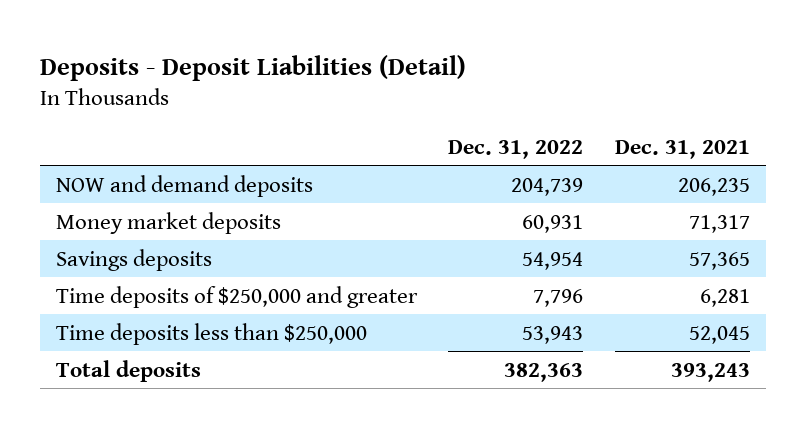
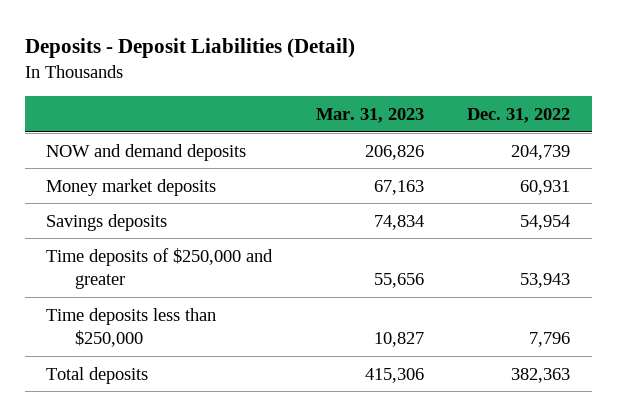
- | Dec. 31, 2022 | Dec. 31, 2021
+ | Mar. 31, 2023 | Dec. 31, 2022
- Time deposits of $250,000 and greater | 7,796 | 6,281
- Time deposits less than $250,000 | 53,943 | 52,045
+ Time deposits of $250,000 and greater | 55,656 | 53,943
+ Time deposits less than $250,000 | 10,827 | 7,796

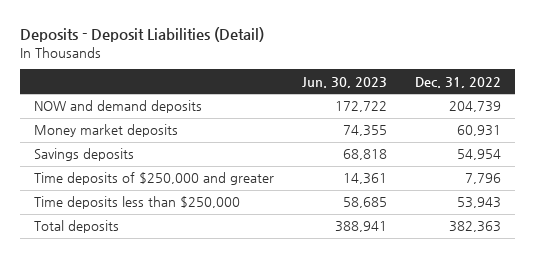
- | Mar. 31, 2023 | Dec. 31, 2022
+ | Jun. 30, 2023 | Dec. 31, 2022
- Time deposits of $250,000 and greater | 55,656 | 53,943
- Time deposits less than $250,000 | 10,827 | 7,796
+ Time deposits of $250,000 and greater | 14,361 | 7,796
+ Time deposits less than $250,000 | 58,685 | 53,943

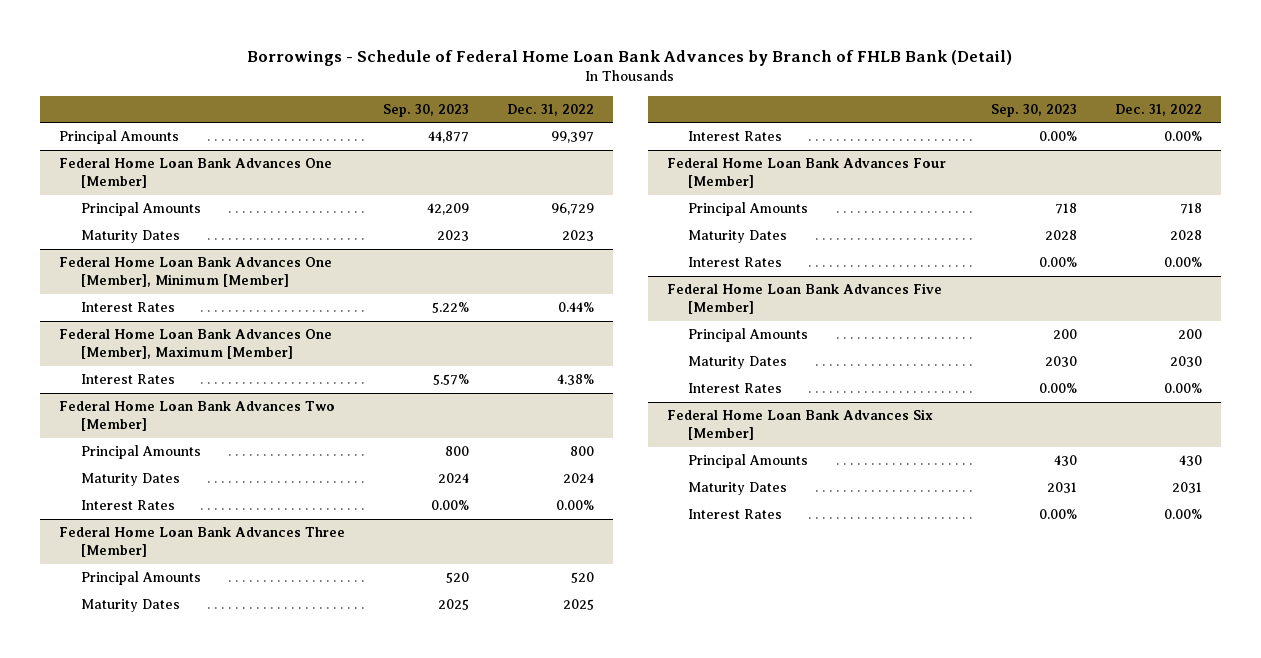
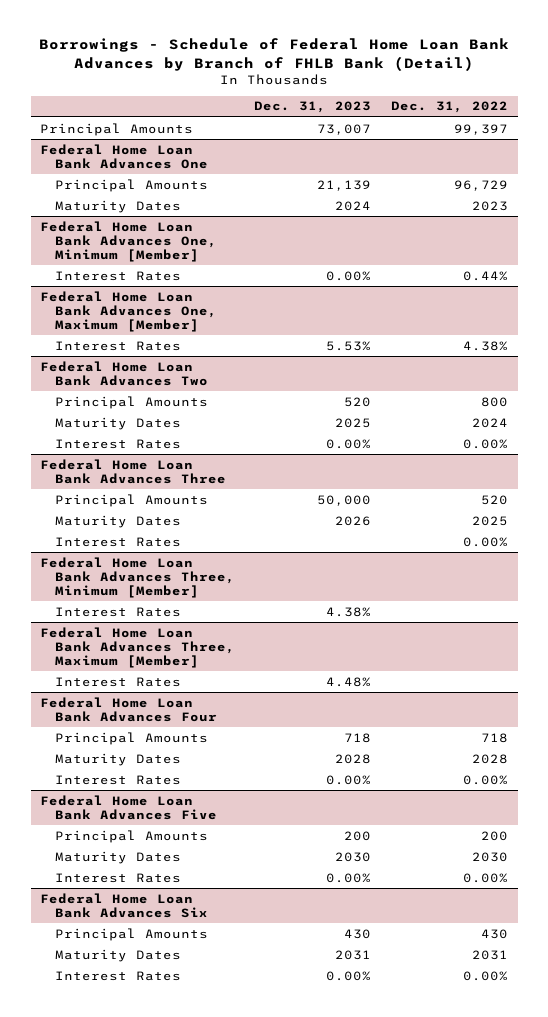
- | Sep. 30, 2023 | Dec. 31, 2022
+ | Dec. 31, 2023 | Dec. 31, 2022
- Federal Home Loan Bank Advances One [Member]
+ Federal Home Loan Bank Advances One
- Federal Home Loan Bank Advances One [Member], Minimum [Member]
+ Federal Home Loan Bank Advances One, Minimum [Member]
- Federal Home Loan Bank Advances One [Member], Maximum [Member]
+ Federal Home Loan Bank Advances One, Maximum [Member]
- Federal Home Loan Bank Advances Two [Member]
+ Federal Home Loan Bank Advances Two
- Federal Home Loan Bank Advances Three [Member]
+ Federal Home Loan Bank Advances Three
- Federal Home Loan Bank Advances Four [Member]
+ Federal Home Loan Bank Advances Three, Minimum [Member]
+ Interest Rates | 4.38% |
+ Federal Home Loan Bank Advances Three, Maximum [Member]
+ Interest Rates | 4.48% |
+ Federal Home Loan Bank Advances Four
- Federal Home Loan Bank Advances Five [Member]
+ Federal Home Loan Bank Advances Five
- Federal Home Loan Bank Advances Six [Member]
+ Federal Home Loan Bank Advances Six

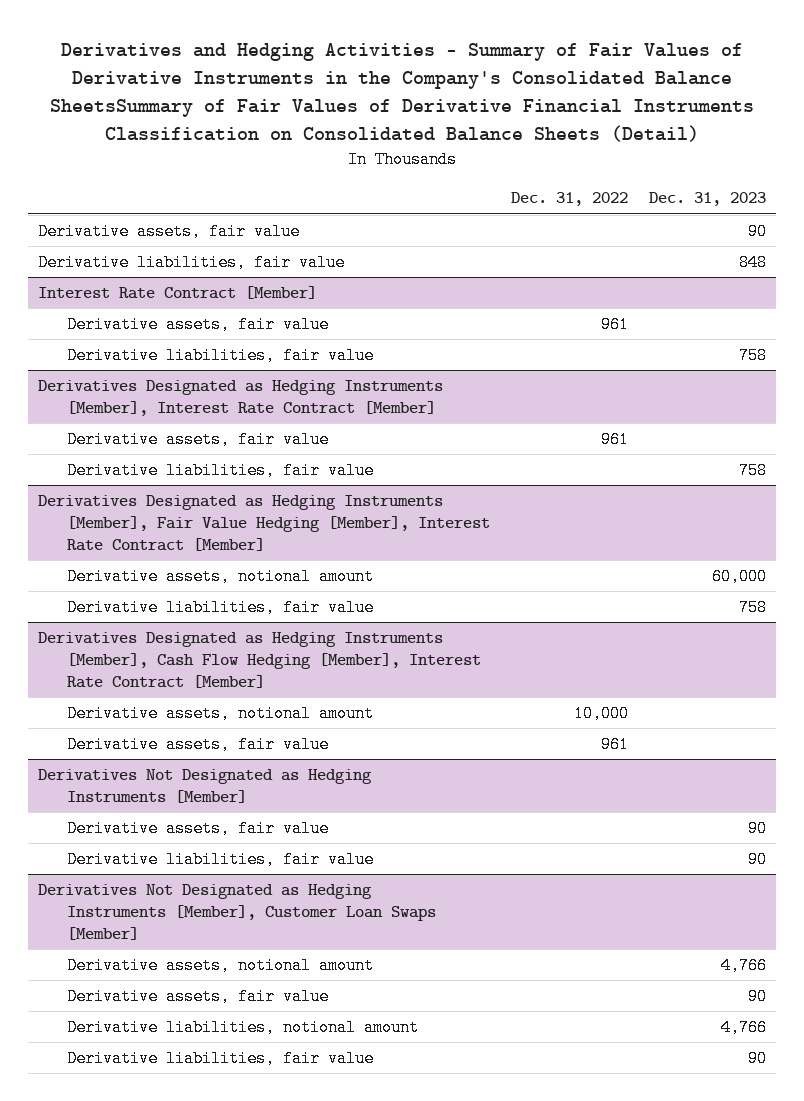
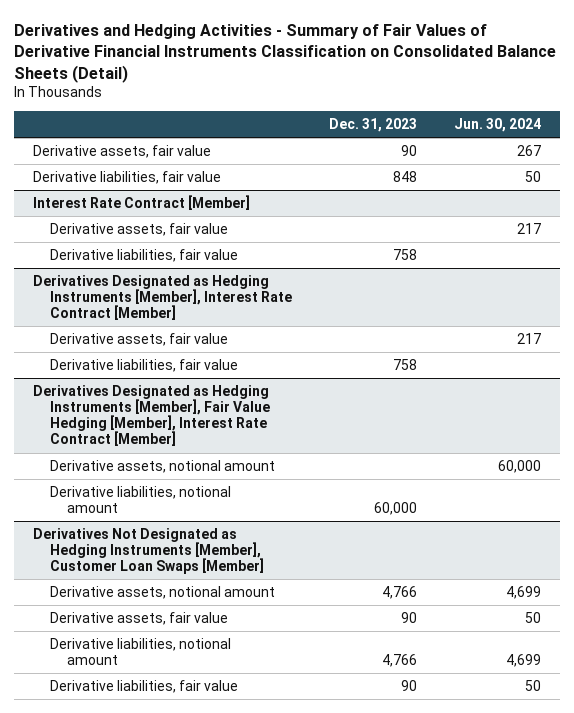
- Derivatives and Hedging Activities - Summary of Fair Values of Derivative Instruments in the Company's Consolidated Balance SheetsSummary of Fair Values of Derivative Financial Instruments Classification on Consolidated Balance Sheets (Detail)
+ Derivatives and Hedging Activities - Summary of Fair Values of Derivative Financial Instruments Classification on Consolidated Balance Sheets (Detail)
- | Dec. 31, 2022 | Dec. 31, 2023
+ | Dec. 31, 2023 | Jun. 30, 2024
@ Derivatives Designated as Hedging Instruments [Member], Fair Value Hedging [Member], Interest Rate Contract [Member]
- Derivative assets, notional amount | | 60,000
- Derivative liabilities, fair value | | 758
- Derivatives Designated as Hedging Instruments [Member], Cash Flow Hedging [Member], Interest Rate Contract [Member]
- Derivative assets, fair value | 961 |
- Derivatives Not Designated as Hedging Instruments [Member]
- Derivative assets, fair value | | 90
- Derivative liabilities, fair value | | 90
@ Derivatives Designated as Hedging Instruments [Member], Fair Value Hedging [Member], Interest Rate Contract [Member]
+ Derivative liabilities, notional amount | 60,000 |

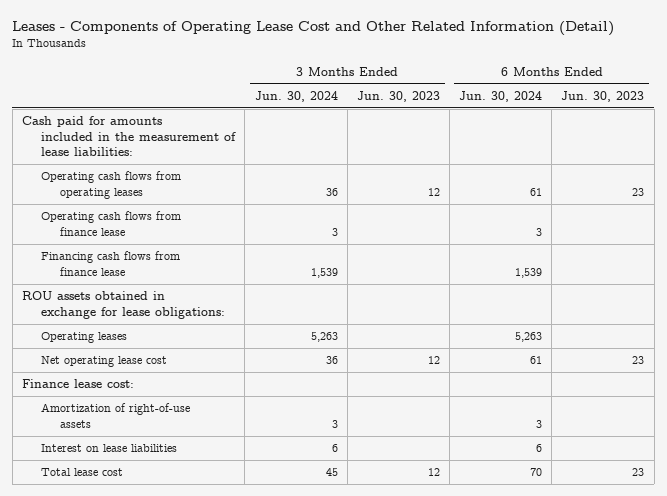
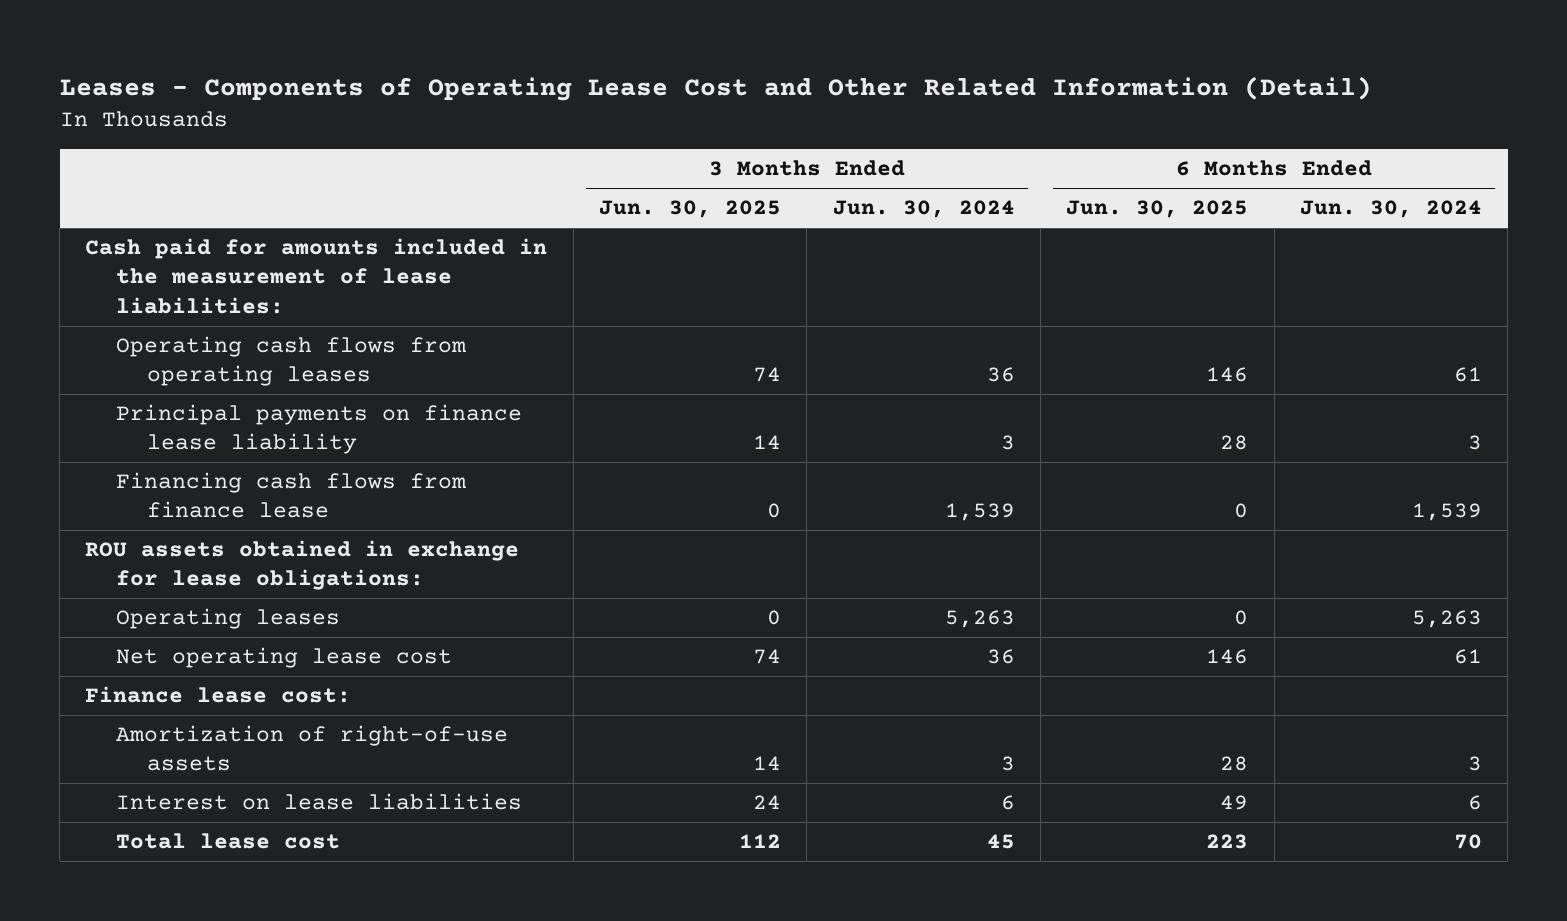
- | 3 Months Ended Jun. 30, 2024 | 3 Months Ended Jun. 30, 2023 | 6 Months Ended Jun. 30, 2024 | 6 Months Ended Jun. 30, 2023
+ | 3 Months Ended Jun. 30, 2025 | 3 Months Ended Jun. 30, 2024 | 6 Months Ended Jun. 30, 2025 | 6 Months Ended Jun. 30, 2024
- Operating cash flows from finance lease | 3 | | 3 |
+ Principal payments on finance lease liability | 14 | 3 | 28 | 3

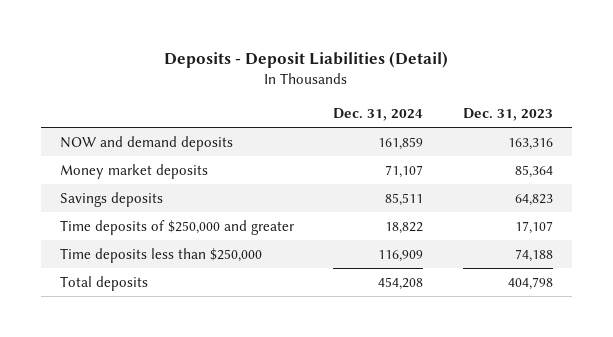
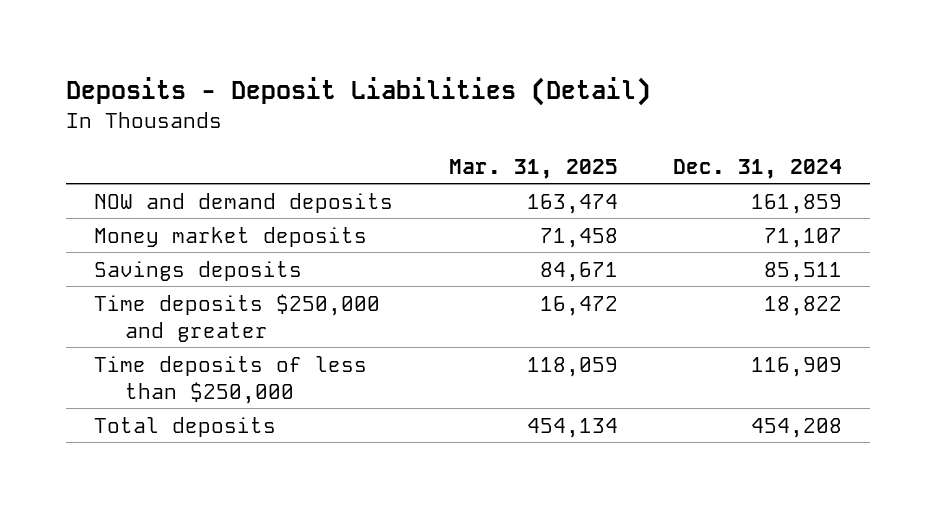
- | Dec. 31, 2024 | Dec. 31, 2023
+ | Mar. 31, 2025 | Dec. 31, 2024
- Time deposits of $250,000 and greater | 18,822 | 17,107
- Time deposits less than $250,000 | 116,909 | 74,188
+ Time deposits $250,000 and greater | 16,472 | 18,822
+ Time deposits of less than $250,000 | 118,059 | 116,909

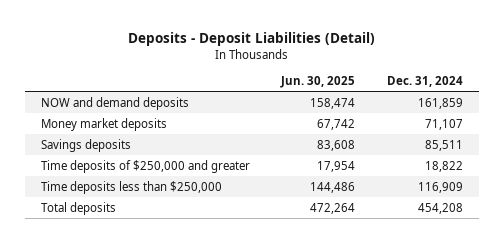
- | Mar. 31, 2025 | Dec. 31, 2024
+ | Jun. 30, 2025 | Dec. 31, 2024
- Time deposits $250,000 and greater | 16,472 | 18,822
- Time deposits of less than $250,000 | 118,059 | 116,909
+ Time deposits of $250,000 and greater | 17,954 | 18,822
+ Time deposits less than $250,000 | 144,486 | 116,909

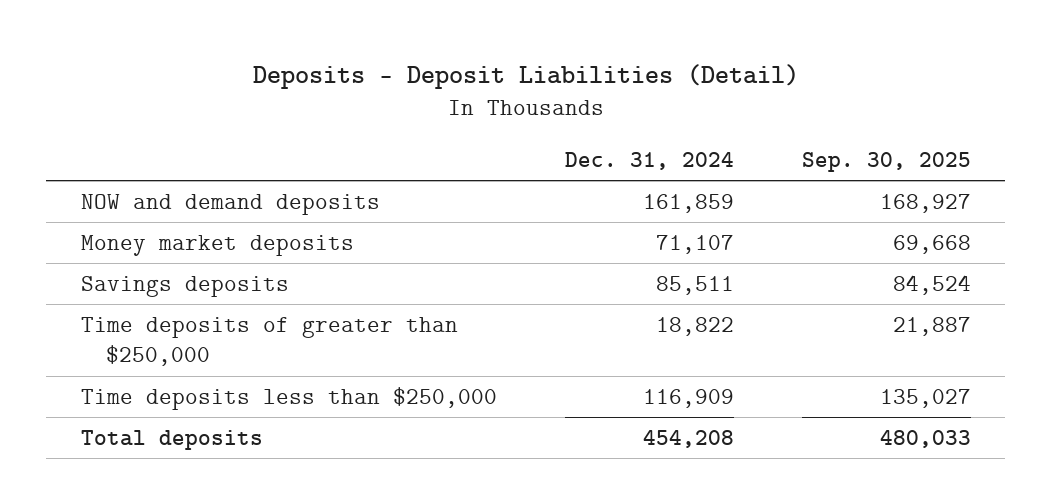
- | Jun. 30, 2025 | Dec. 31, 2024
+ | Dec. 31, 2024 | Sep. 30, 2025
- Time deposits of $250,000 and greater | 17,954 | 18,822
+ Time deposits of greater than $250,000 | 18,822 | 21,887

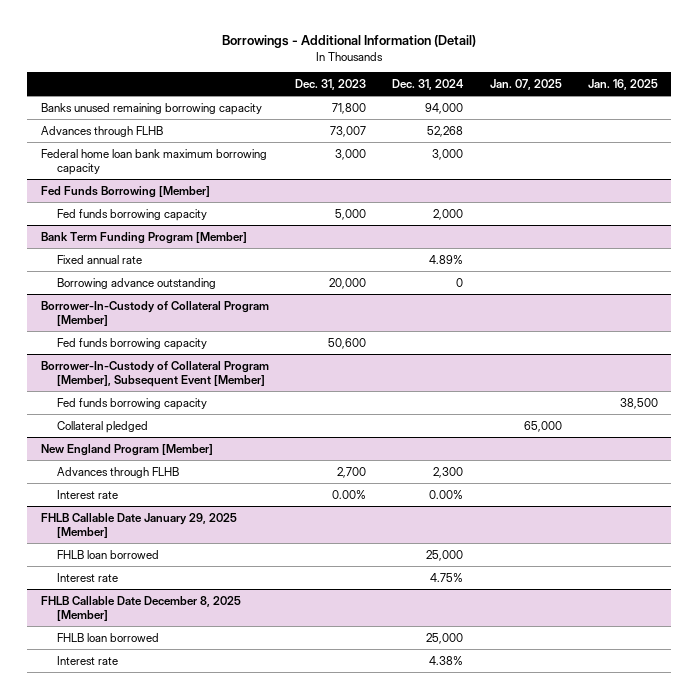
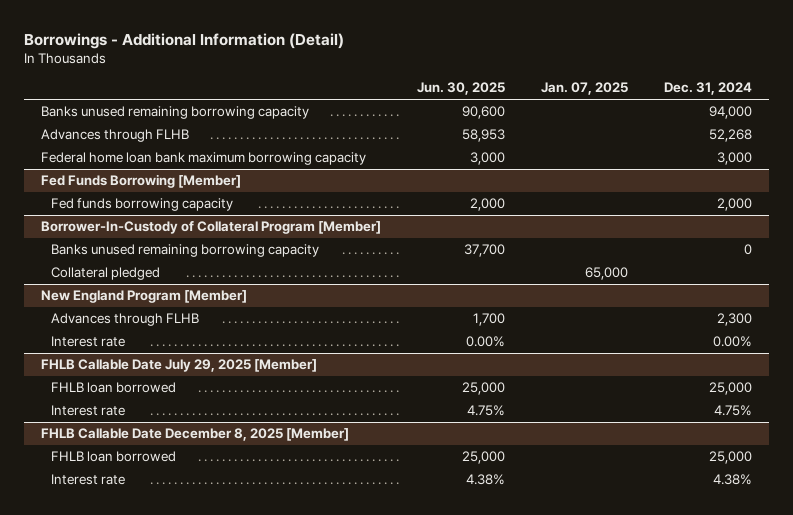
- | Dec. 31, 2023 | Dec. 31, 2024 | Jan. 07, 2025 | Jan. 16, 2025
+ | Jun. 30, 2025 | Jan. 07, 2025 | Dec. 31, 2024
- Bank Term Funding Program [Member]
- Fixed annual rate | | 4.89% | |
- Borrowing advance outstanding | 20,000 | 0 | |
@ Borrower-In-Custody of Collateral Program [Member]
- Fed funds borrowing capacity | 50,600 | | |
- Borrower-In-Custody of Collateral Program [Member], Subsequent Event [Member]
- Fed funds borrowing capacity | | | | 38,500
@ Borrower-In-Custody of Collateral Program [Member]
+ Banks unused remaining borrowing capacity | 37,700 | | 0
- FHLB Callable Date January 29, 2025 [Member]
+ FHLB Callable Date July 29, 2025 [Member]

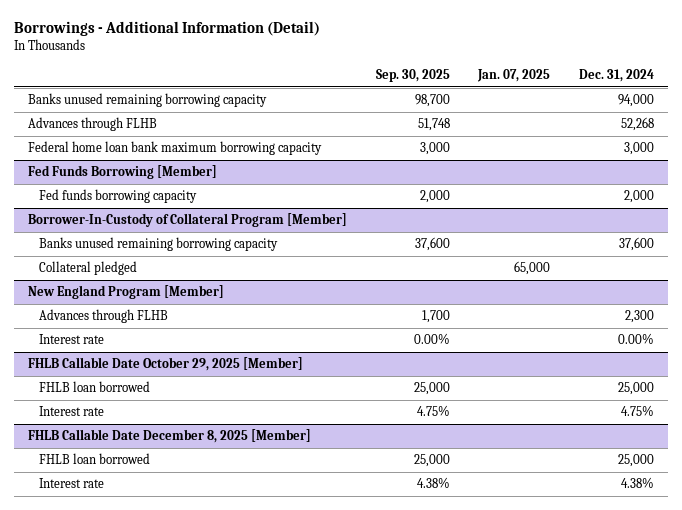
- | Jun. 30, 2025 | Jan. 07, 2025 | Dec. 31, 2024
+ | Sep. 30, 2025 | Jan. 07, 2025 | Dec. 31, 2024
@ Borrower-In-Custody of Collateral Program [Member]
- Banks unused remaining borrowing capacity | 37,700 | | 0
+ Banks unused remaining borrowing capacity | 37,600 | | 37,600
- FHLB Callable Date July 29, 2025 [Member]
+ FHLB Callable Date October 29, 2025 [Member]

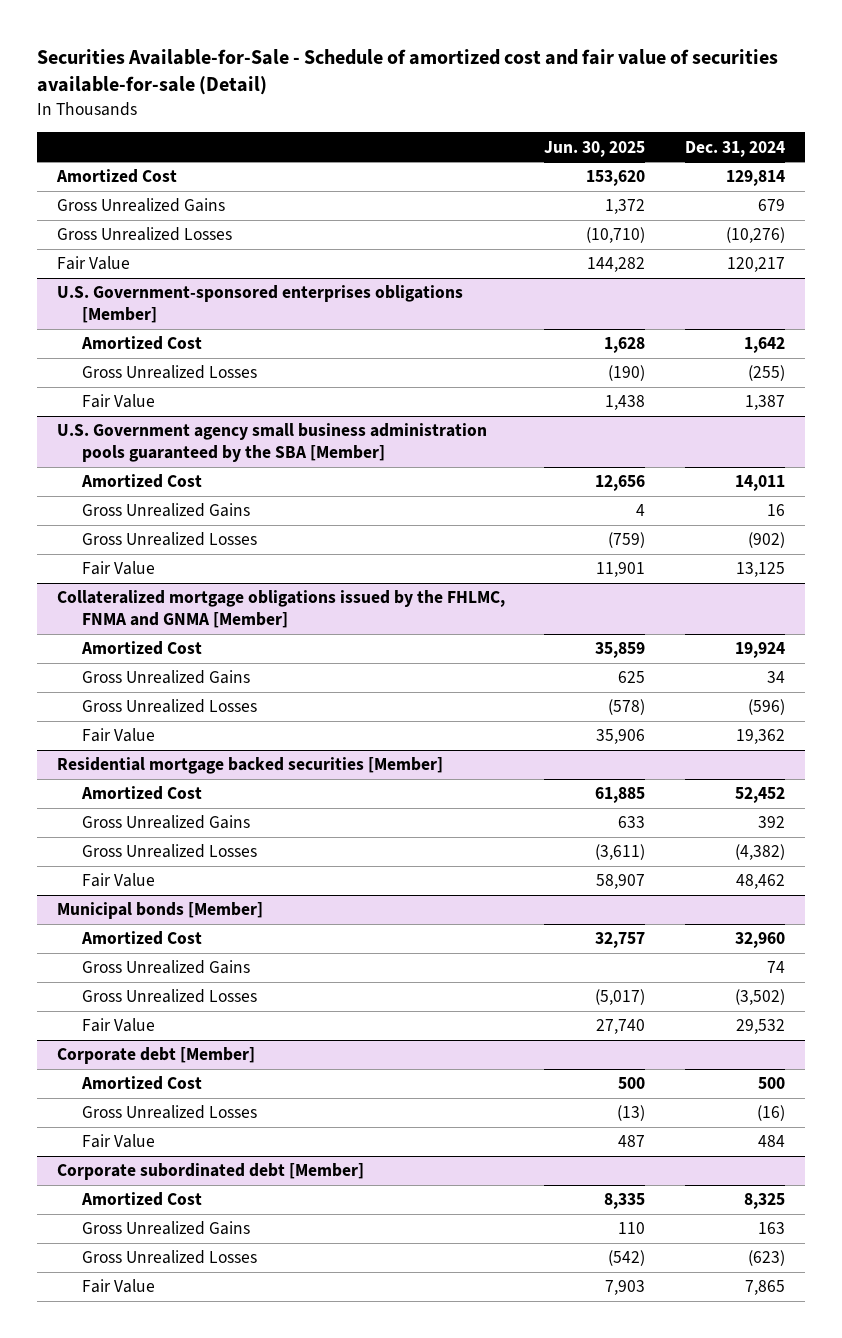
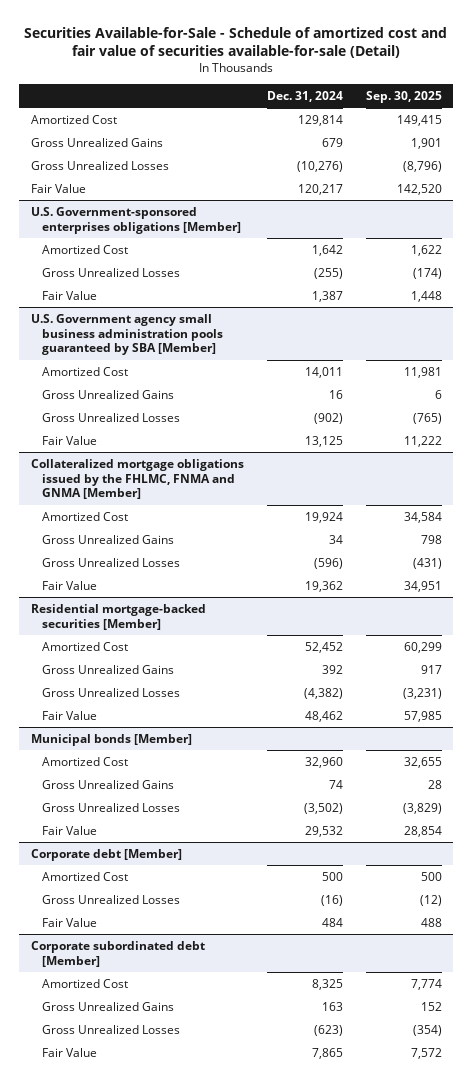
- | Jun. 30, 2025 | Dec. 31, 2024
+ | Dec. 31, 2024 | Sep. 30, 2025
- U.S. Government agency small business administration pools guaranteed by the SBA [Member]
+ U.S. Government agency small business administration pools guaranteed by SBA [Member]
- Residential mortgage backed securities [Member]
+ Residential mortgage-backed securities [Member]

